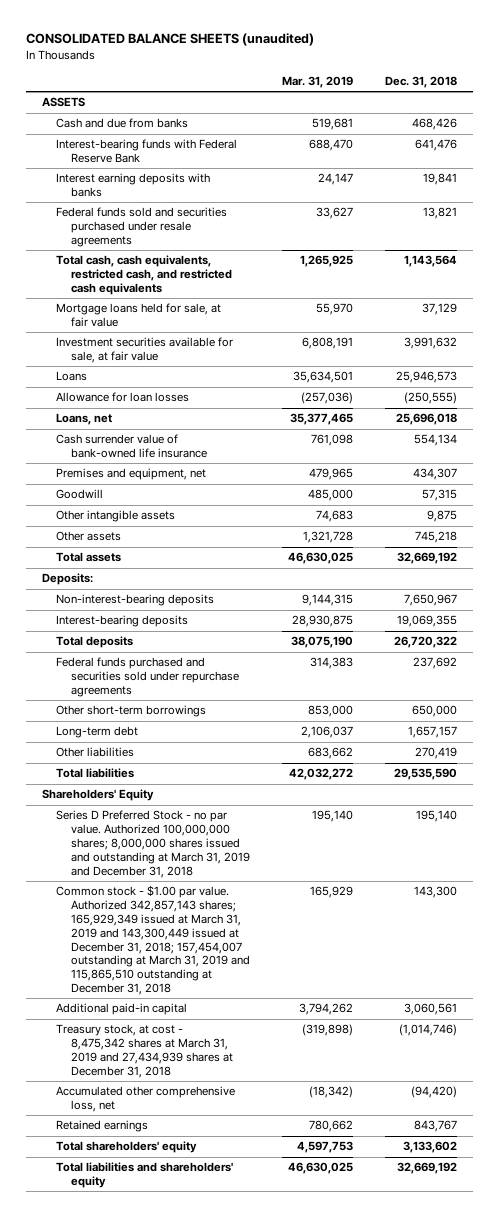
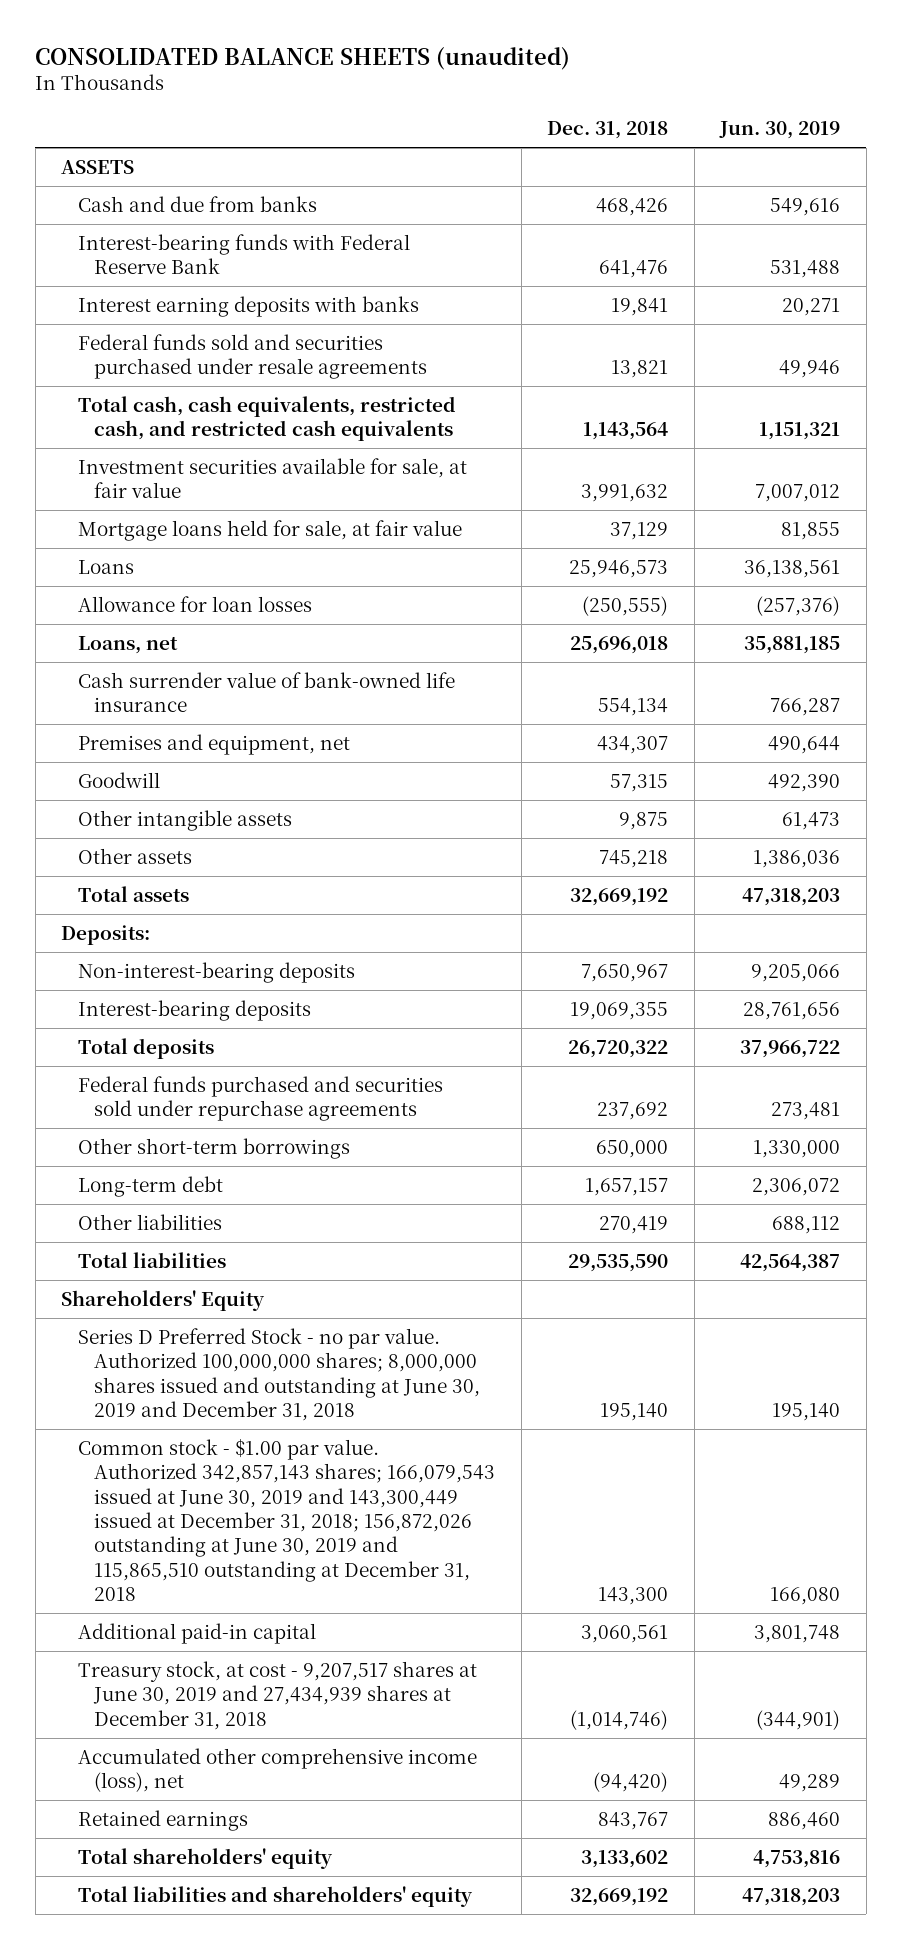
- | Mar. 31, 2019 | Dec. 31, 2018
+ | Dec. 31, 2018 | Jun. 30, 2019
moved down: Mortgage loans held for sale, at fair value | 37,129 | 81,855
- Series D Preferred Stock - no par value. Authorized 100,000,000 shares; 8,000,000 shares issued and outstanding at March 31, 2019 and December 31, 2018 | 195,140 | 195,140
- Common stock - $1.00 par value. Authorized 342,857,143 shares; 165,929,349 issued at March 31, 2019 and 143,300,449 issued at December 31, 2018; 157,454,007 outstanding at March 31, 2019 and 115,865,510 outstanding at December 31, 2018 | 165,929 | 143,300
+ Series D Preferred Stock - no par value. Authorized 100,000,000 shares; 8,000,000 shares issued and outstanding at June 30, 2019 and December 31, 2018 | 195,140 | 195,140
+ Common stock - $1.00 par value. Authorized 342,857,143 shares; 166,079,543 issued at June 30, 2019 and 143,300,449 issued at December 31, 2018; 156,872,026 outstanding at June 30, 2019 and 115,865,510 outstanding at December 31, 2018 | 143,300 | 166,080
- Treasury stock, at cost - 8,475,342 shares at March 31, 2019 and 27,434,939 shares at December 31, 2018 | (319,898) | (1,014,746)
- Accumulated other comprehensive loss, net | (18,342) | (94,420)
+ Treasury stock, at cost - 9,207,517 shares at June 30, 2019 and 27,434,939 shares at December 31, 2018 | (1,014,746) | (344,901)
+ Accumulated other comprehensive income (loss), net | (94,420) | 49,289

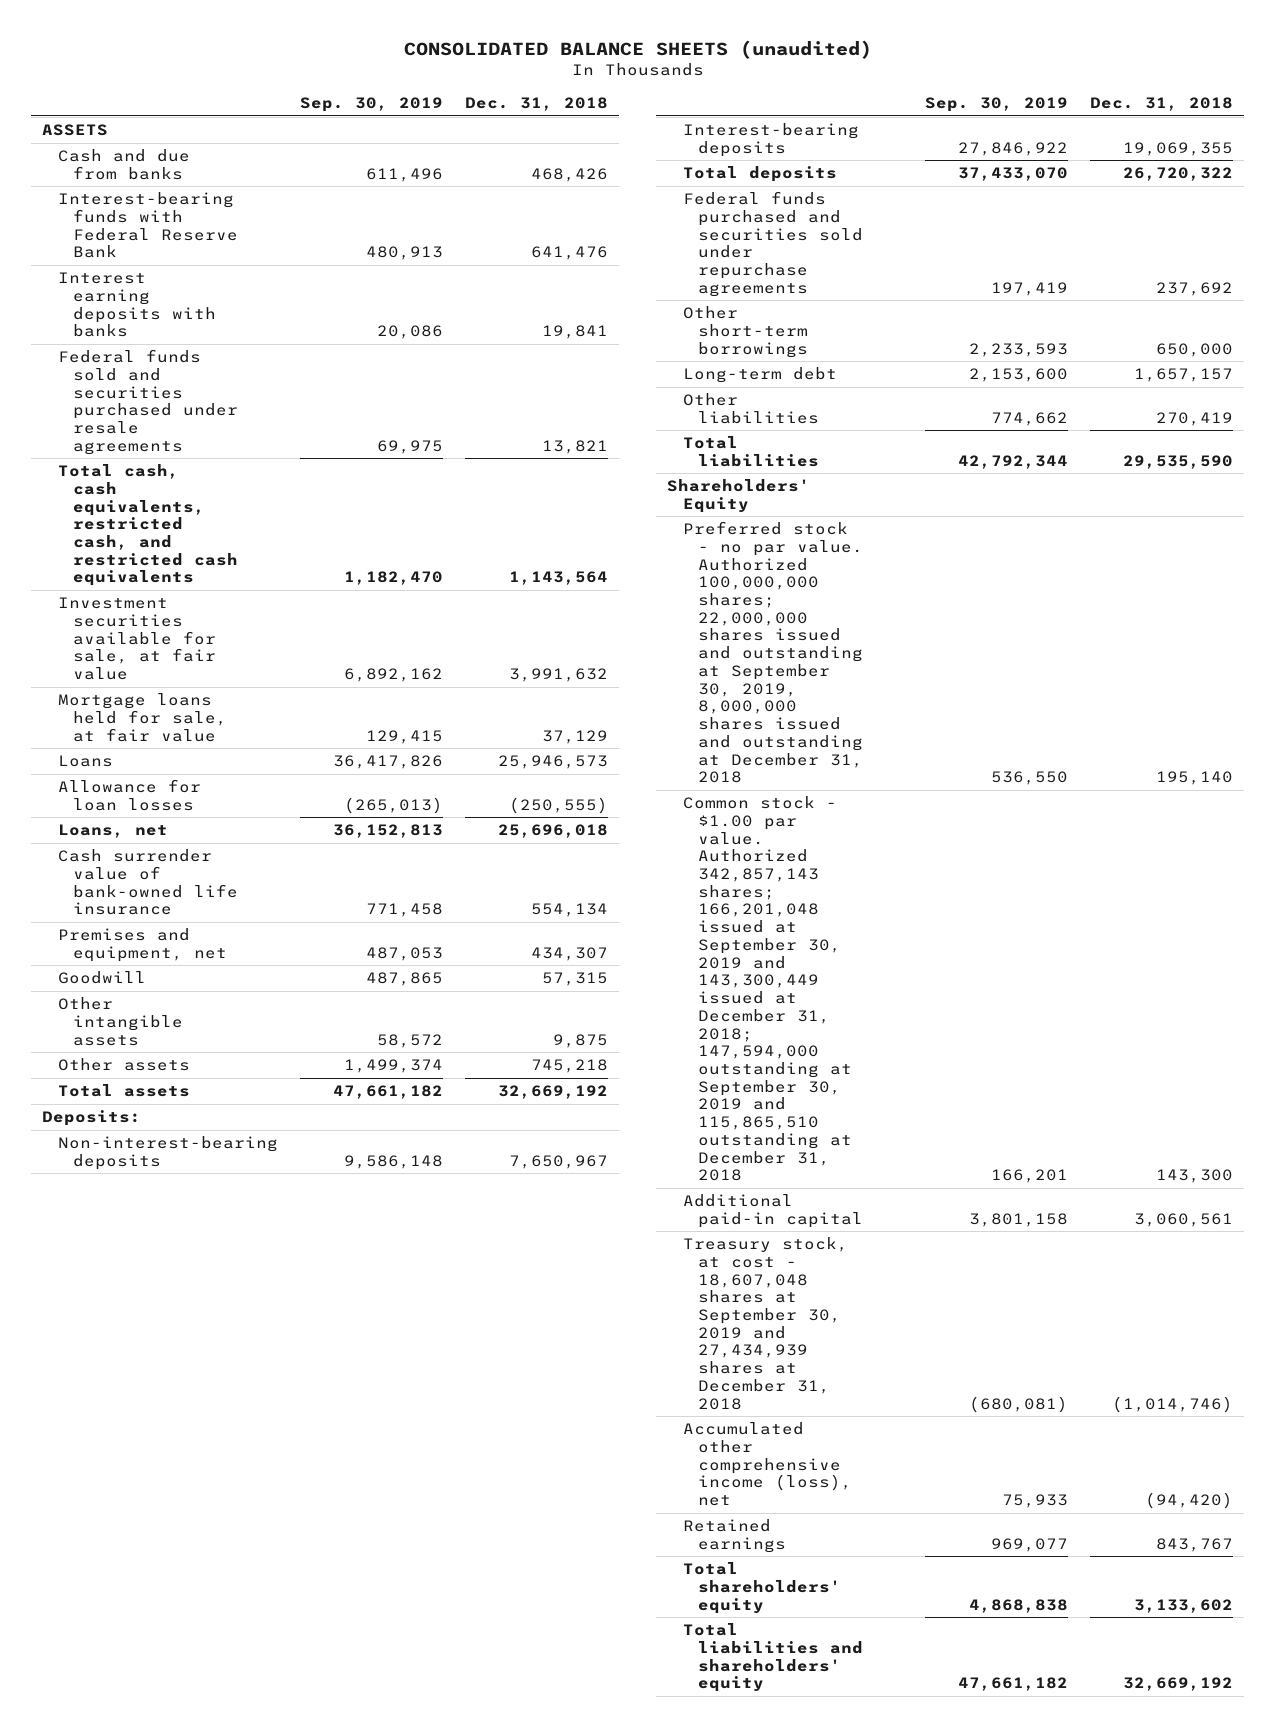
- | Dec. 31, 2018 | Jun. 30, 2019
+ | Sep. 30, 2019 | Dec. 31, 2018
- Series D Preferred Stock - no par value. Authorized 100,000,000 shares; 8,000,000 shares issued and outstanding at June 30, 2019 and December 31, 2018 | 195,140 | 195,140
- Common stock - $1.00 par value. Authorized 342,857,143 shares; 166,079,543 issued at June 30, 2019 and 143,300,449 issued at December 31, 2018; 156,872,026 outstanding at June 30, 2019 and 115,865,510 outstanding at December 31, 2018 | 143,300 | 166,080
+ Preferred stock - no par value. Authorized 100,000,000 shares; 22,000,000 shares issued and outstanding at September 30, 2019, 8,000,000 shares issued and outstanding at December 31, 2018 | 536,550 | 195,140
+ Common stock - $1.00 par value. Authorized 342,857,143 shares; 166,201,048 issued at September 30, 2019 and 143,300,449 issued at December 31, 2018; 147,594,000 outstanding at September 30, 2019 and 115,865,510 outstanding at December 31, 2018 | 166,201 | 143,300
- Treasury stock, at cost - 9,207,517 shares at June 30, 2019 and 27,434,939 shares at December 31, 2018 | (1,014,746) | (344,901)
+ Treasury stock, at cost - 18,607,048 shares at September 30, 2019 and 27,434,939 shares at December 31, 2018 | (680,081) | (1,014,746)

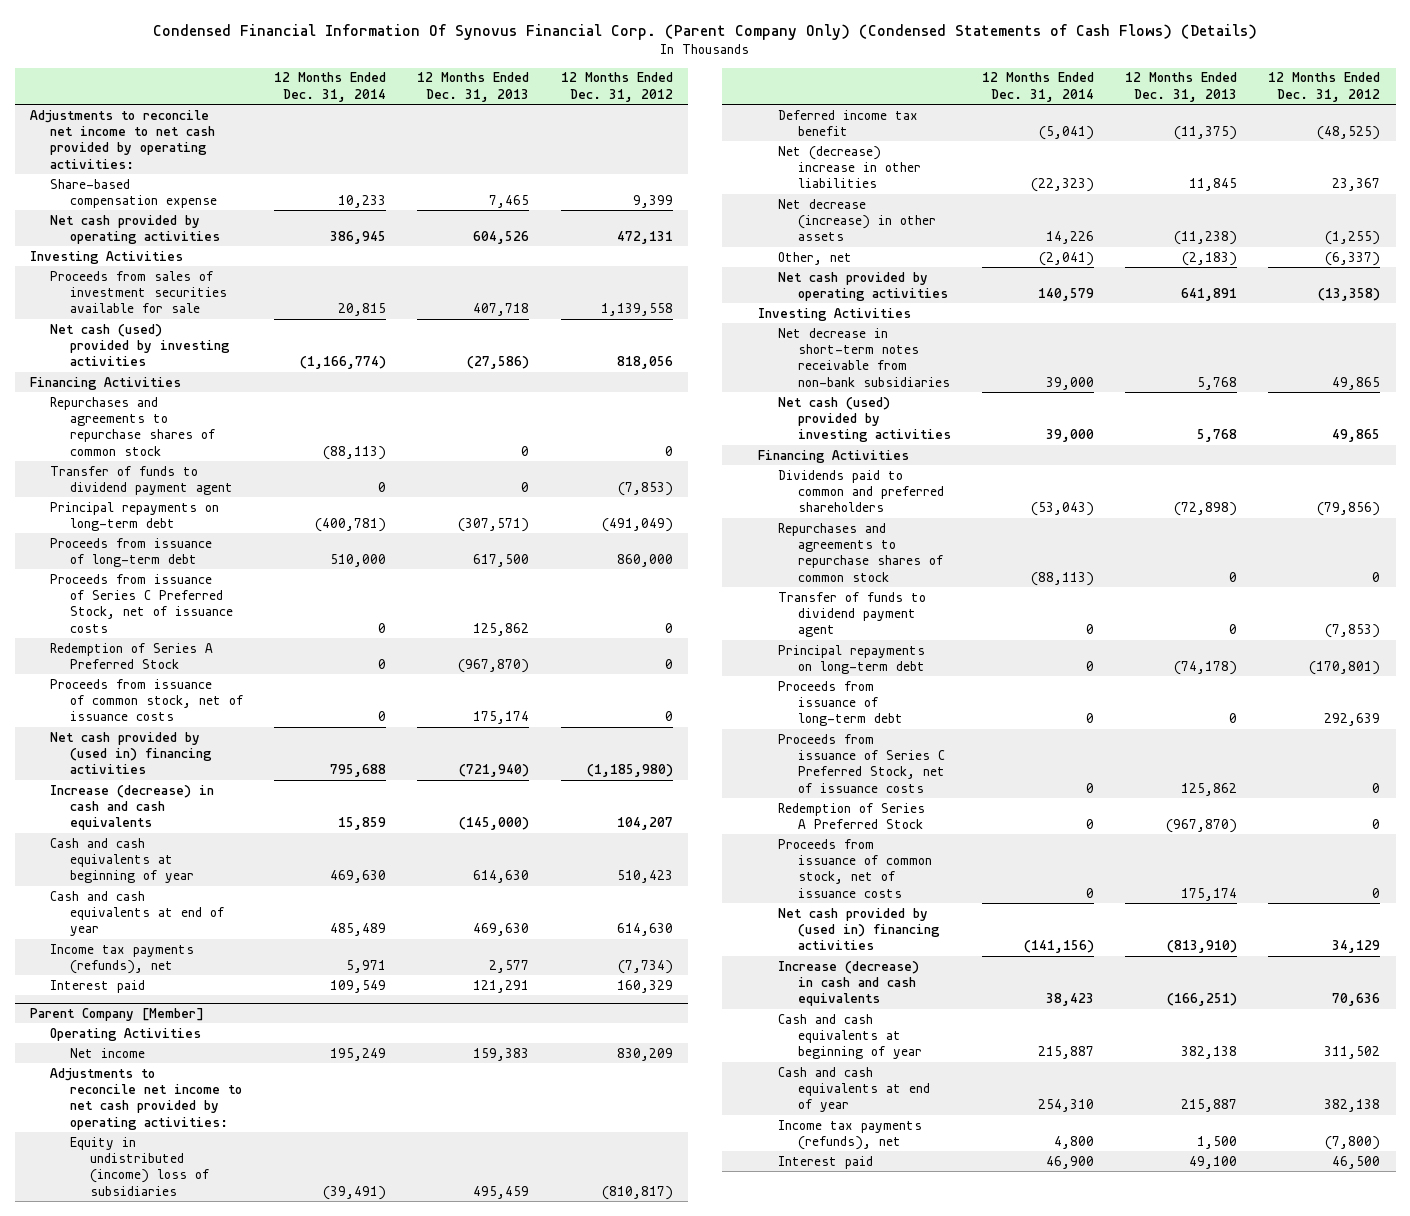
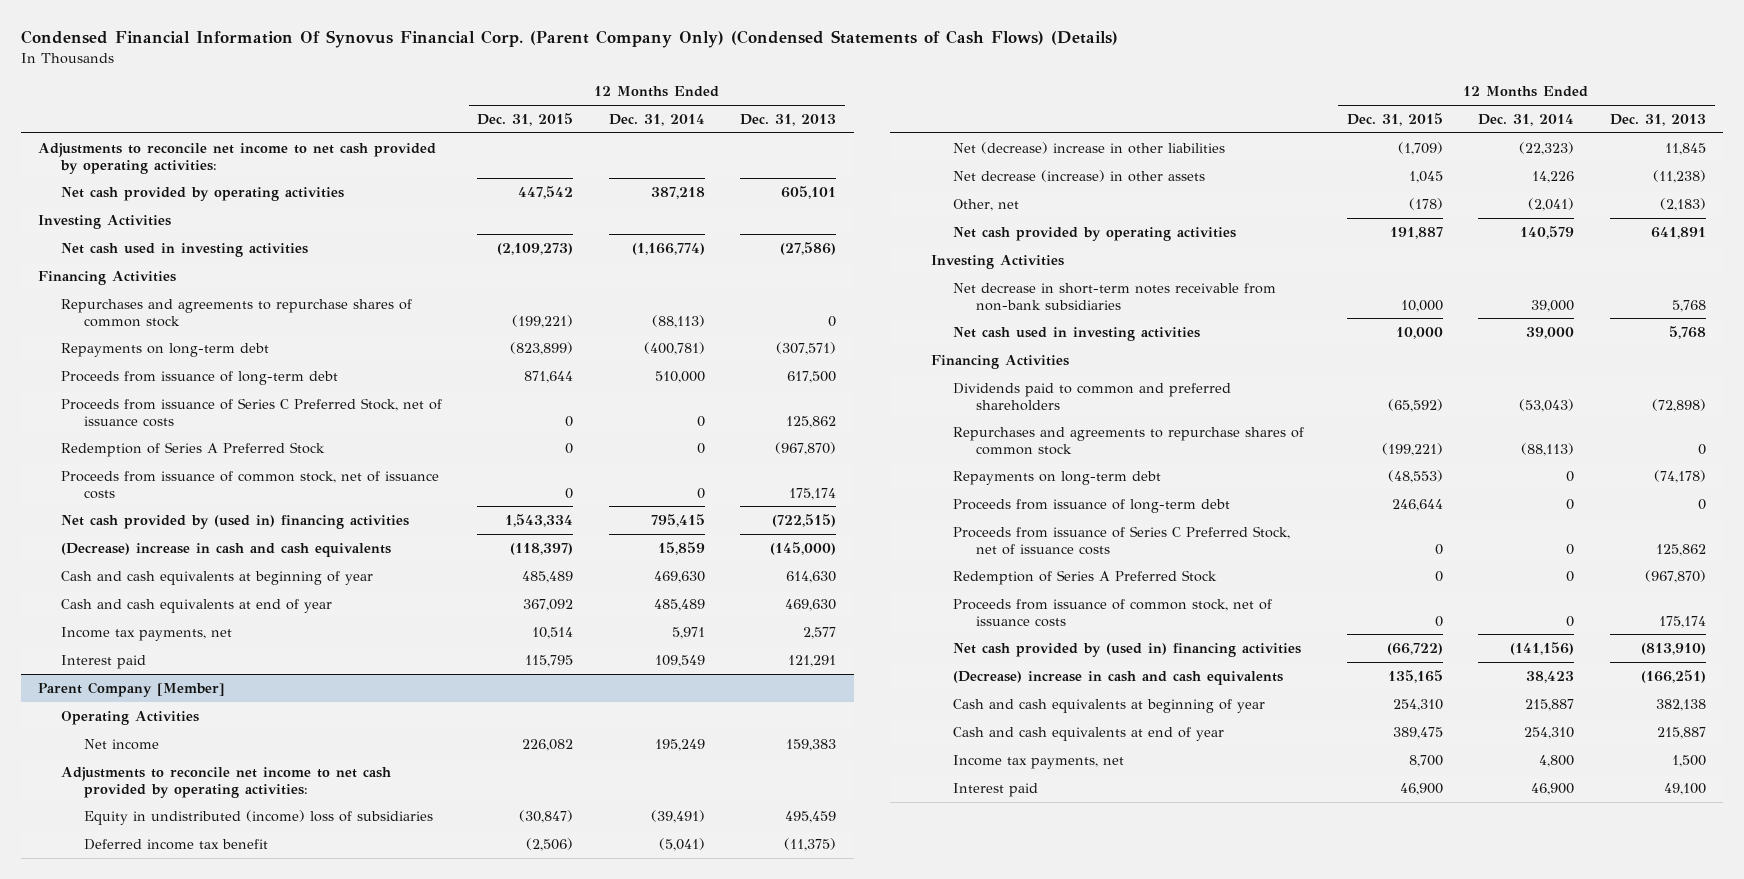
- | 12 Months Ended Dec. 31, 2014 | 12 Months Ended Dec. 31, 2013 | 12 Months Ended Dec. 31, 2012
+ | 12 Months Ended Dec. 31, 2015 | 12 Months Ended Dec. 31, 2014 | 12 Months Ended Dec. 31, 2013
- Share-based compensation expense | 10,233 | 7,465 | 9,399
- Net cash provided by operating activities | 386,945 | 604,526 | 472,131
+ Net cash provided by operating activities | 447,542 | 387,218 | 605,101
- Proceeds from sales of investment securities available for sale | 20,815 | 407,718 | 1,139,558
- Net cash (used) provided by investing activities | (1,166,774) | (27,586) | 818,056
+ Net cash used in investing activities | (2,109,273) | (1,166,774) | (27,586)
- Transfer of funds to dividend payment agent | 0 | 0 | (7,853)
- Principal repayments on long-term debt | (400,781) | (307,571) | (491,049)
+ Repayments on long-term debt | (823,899) | (400,781) | (307,571)
- Net cash provided by (used in) financing activities | 795,688 | (721,940) | (1,185,980)
- Increase (decrease) in cash and cash equivalents | 15,859 | (145,000) | 104,207
+ Net cash provided by (used in) financing activities | 1,543,334 | 795,415 | (722,515)
+ (Decrease) increase in cash and cash equivalents | (118,397) | 15,859 | (145,000)
- Income tax payments (refunds), net | 5,971 | 2,577 | (7,734)
+ Income tax payments, net | 10,514 | 5,971 | 2,577
@ Parent Company [Member]
- Net cash (used) provided by investing activities | 39,000 | 5,768 | 49,865
+ Net cash used in investing activities | 10,000 | 39,000 | 5,768
- Transfer of funds to dividend payment agent | 0 | 0 | (7,853)
- Principal repayments on long-term debt | 0 | (74,178) | (170,801)
+ Repayments on long-term debt | (48,553) | 0 | (74,178)
- Increase (decrease) in cash and cash equivalents | 38,423 | (166,251) | 70,636
+ (Decrease) increase in cash and cash equivalents | 135,165 | 38,423 | (166,251)
- Income tax payments (refunds), net | 4,800 | 1,500 | (7,800)
+ Income tax payments, net | 8,700 | 4,800 | 1,500

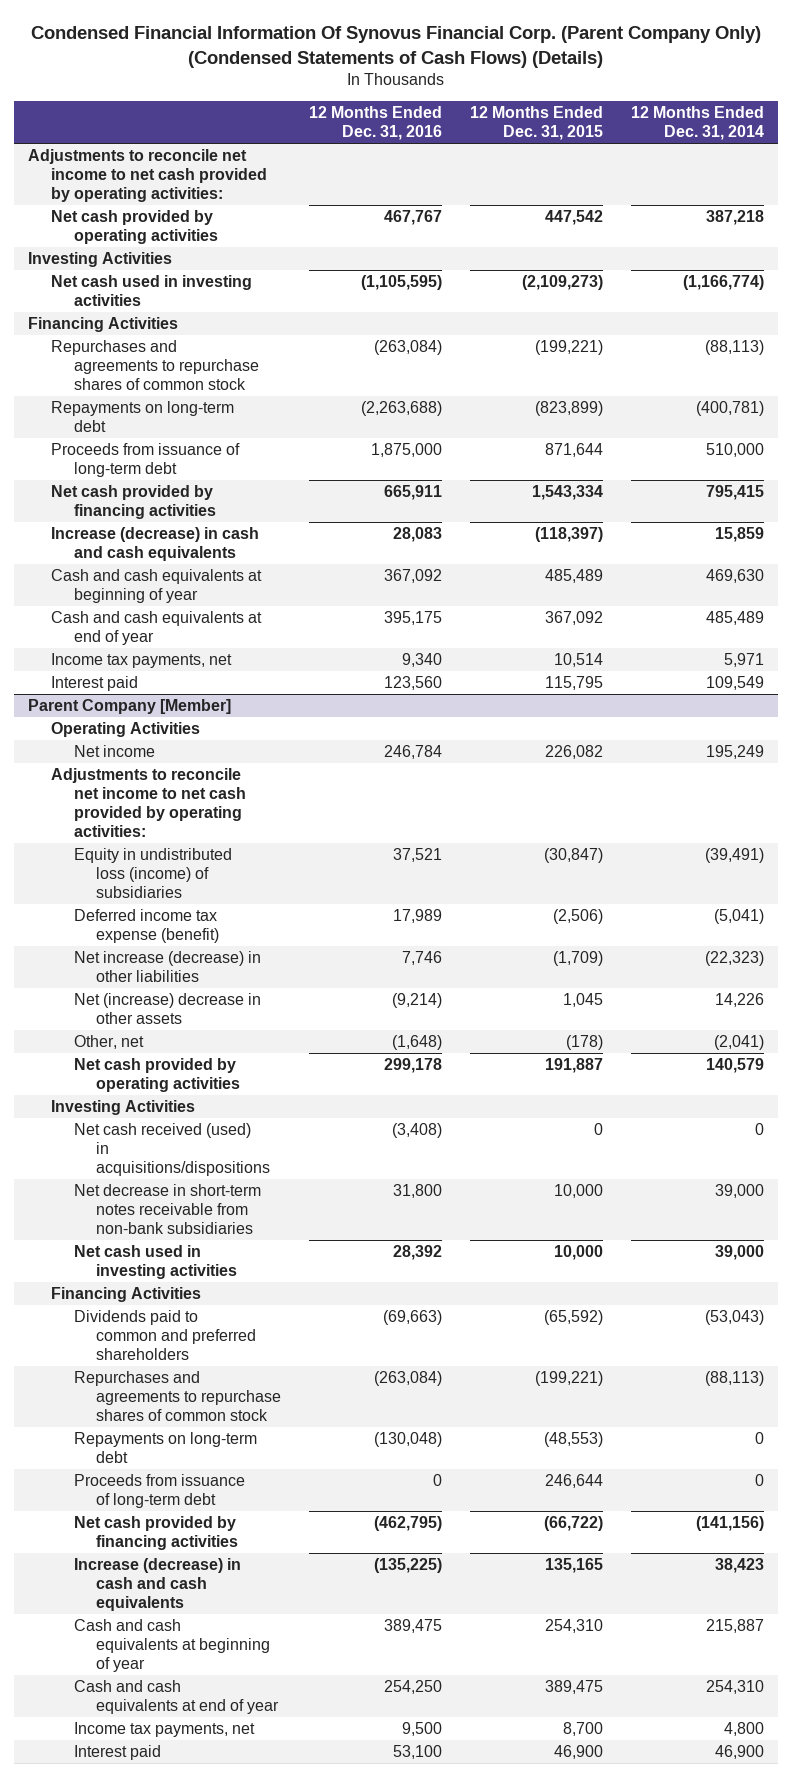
- | 12 Months Ended Dec. 31, 2015 | 12 Months Ended Dec. 31, 2014 | 12 Months Ended Dec. 31, 2013
+ | 12 Months Ended Dec. 31, 2016 | 12 Months Ended Dec. 31, 2015 | 12 Months Ended Dec. 31, 2014
- Proceeds from issuance of Series C Preferred Stock, net of issuance costs | 0 | 0 | 125,862
- Redemption of Series A Preferred Stock | 0 | 0 | (967,870)
- Proceeds from issuance of common stock, net of issuance costs | 0 | 0 | 175,174
- Net cash provided by (used in) financing activities | 1,543,334 | 795,415 | (722,515)
- (Decrease) increase in cash and cash equivalents | (118,397) | 15,859 | (145,000)
+ Net cash provided by financing activities | 665,911 | 1,543,334 | 795,415
+ Increase (decrease) in cash and cash equivalents | 28,083 | (118,397) | 15,859
@ Parent Company [Member]
- Equity in undistributed (income) loss of subsidiaries | (30,847) | (39,491) | 495,459
- Deferred income tax benefit | (2,506) | (5,041) | (11,375)
- Net (decrease) increase in other liabilities | (1,709) | (22,323) | 11,845
- Net decrease (increase) in other assets | 1,045 | 14,226 | (11,238)
+ Equity in undistributed loss (income) of subsidiaries | 37,521 | (30,847) | (39,491)
+ Deferred income tax expense (benefit) | 17,989 | (2,506) | (5,041)
+ Net increase (decrease) in other liabilities | 7,746 | (1,709) | (22,323)
+ Net (increase) decrease in other assets | (9,214) | 1,045 | 14,226
+ Net cash received (used) in acquisitions/dispositions | (3,408) | 0 | 0
- Proceeds from issuance of Series C Preferred Stock, net of issuance costs | 0 | 0 | 125,862
- Redemption of Series A Preferred Stock | 0 | 0 | (967,870)
- Proceeds from issuance of common stock, net of issuance costs | 0 | 0 | 175,174
- Net cash provided by (used in) financing activities | (66,722) | (141,156) | (813,910)
- (Decrease) increase in cash and cash equivalents | 135,165 | 38,423 | (166,251)
+ Net cash provided by financing activities | (462,795) | (66,722) | (141,156)
+ Increase (decrease) in cash and cash equivalents | (135,225) | 135,165 | 38,423

